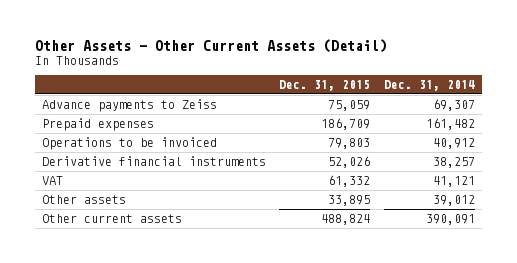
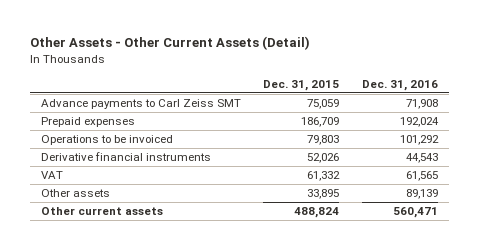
- | Dec. 31, 2015 | Dec. 31, 2014
+ | Dec. 31, 2015 | Dec. 31, 2016
- Advance payments to Zeiss | 75,059 | 69,307
+ Advance payments to Carl Zeiss SMT | 75,059 | 71,908

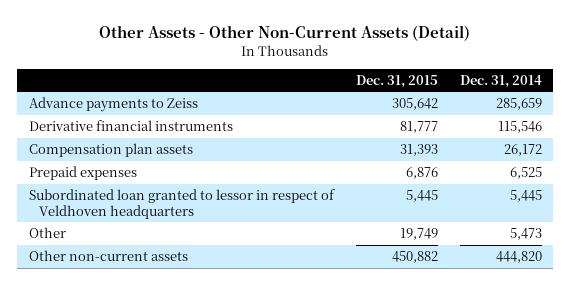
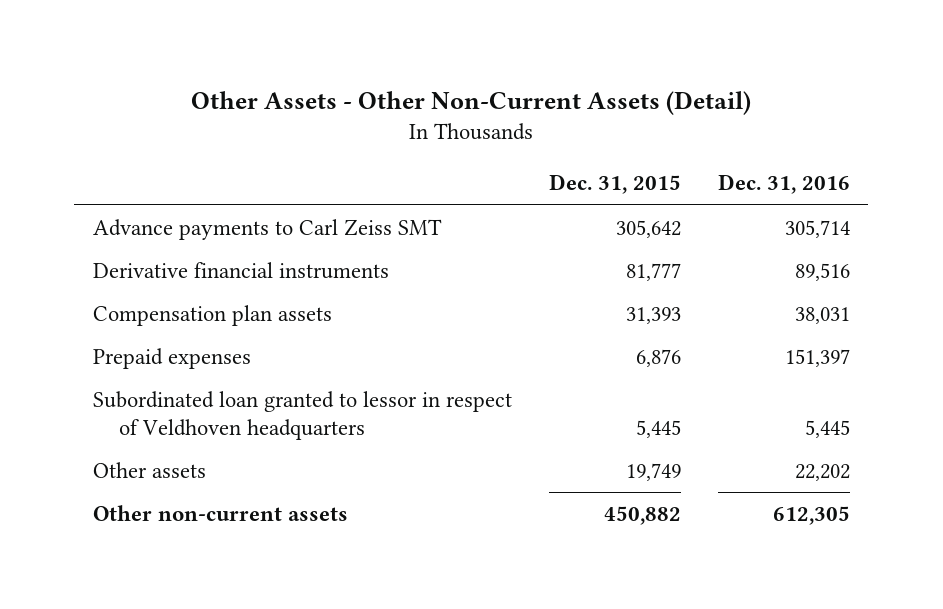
- | Dec. 31, 2015 | Dec. 31, 2014
+ | Dec. 31, 2015 | Dec. 31, 2016
- Advance payments to Zeiss | 305,642 | 285,659
+ Advance payments to Carl Zeiss SMT | 305,642 | 305,714
- Other | 19,749 | 5,473
+ Other assets | 19,749 | 22,202

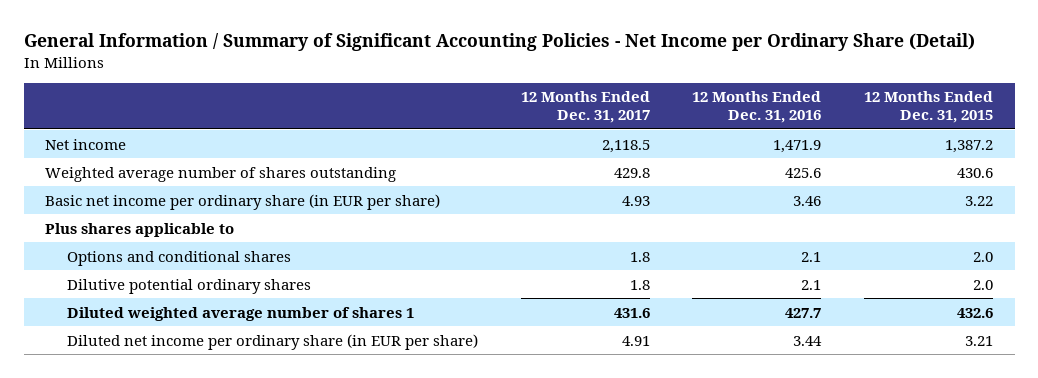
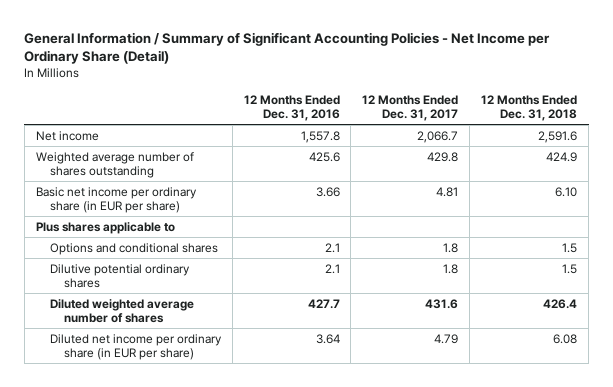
- | 12 Months Ended Dec. 31, 2017 | 12 Months Ended Dec. 31, 2016 | 12 Months Ended Dec. 31, 2015
+ | 12 Months Ended Dec. 31, 2016 | 12 Months Ended Dec. 31, 2017 | 12 Months Ended Dec. 31, 2018
- Net income | 2,118.5 | 1,471.9 | 1,387.2
+ Net income | 1,557.8 | 2,066.7 | 2,591.6
- Basic net income per ordinary share (in EUR per share) | 4.93 | 3.46 | 3.22
+ Basic net income per ordinary share (in EUR per share) | 3.66 | 4.81 | 6.10
- Diluted weighted average number of shares 1 | 431.6 | 427.7 | 432.6
- Diluted net income per ordinary share (in EUR per share) | 4.91 | 3.44 | 3.21
+ Diluted weighted average number of shares | 427.7 | 431.6 | 426.4
+ Diluted net income per ordinary share (in EUR per share) | 3.64 | 4.79 | 6.08

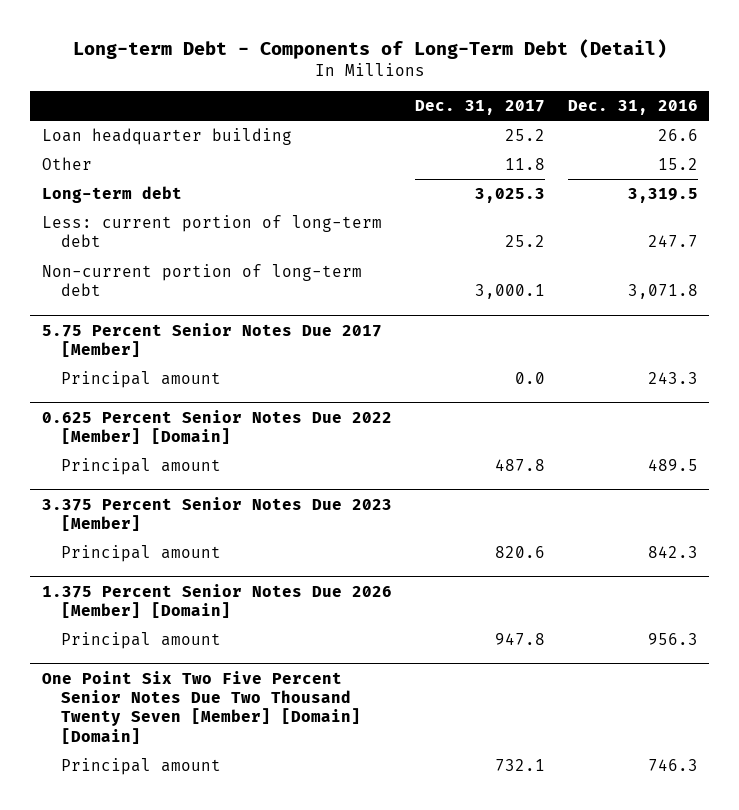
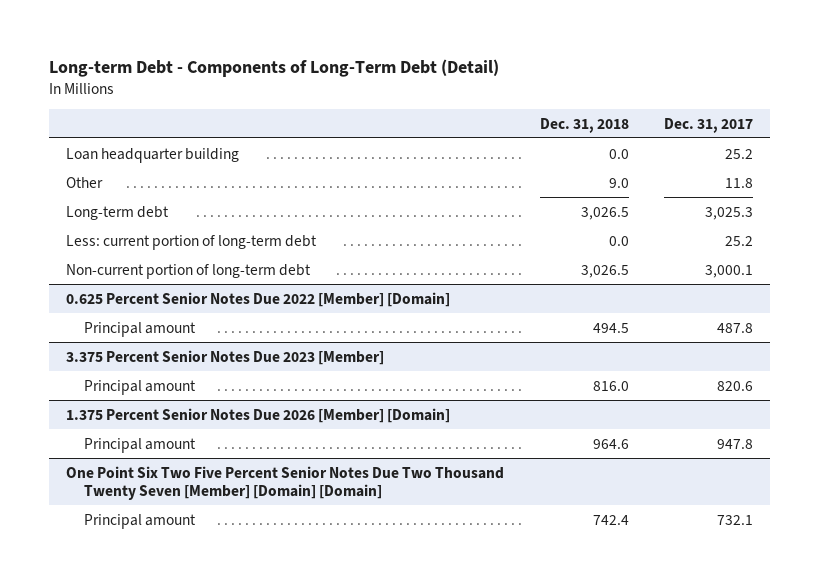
- | Dec. 31, 2017 | Dec. 31, 2016
+ | Dec. 31, 2018 | Dec. 31, 2017
- 5.75 Percent Senior Notes Due 2017 [Member]
- Principal amount | 0.0 | 243.3

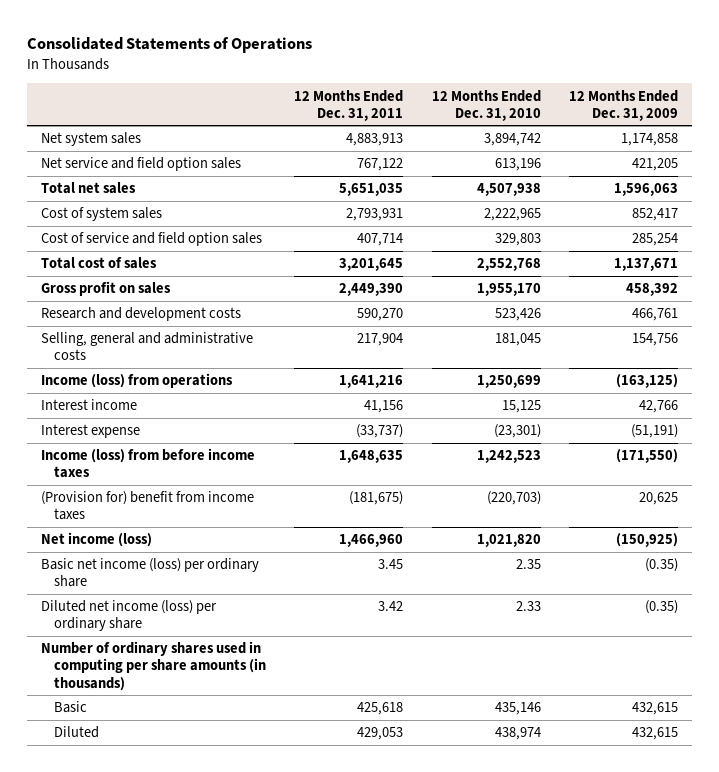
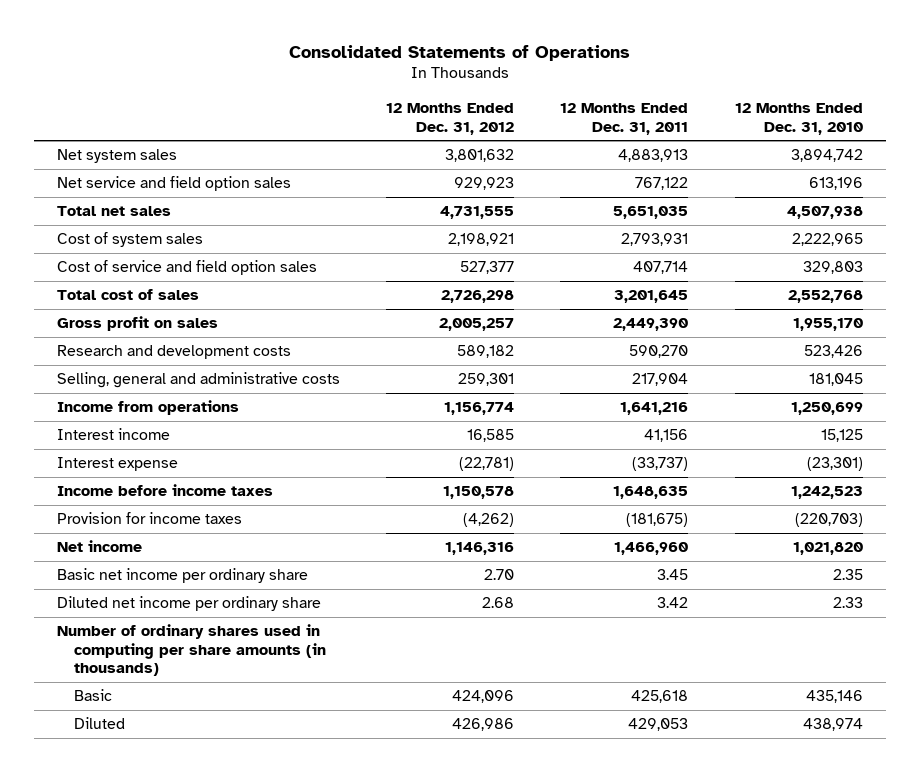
- | 12 Months Ended Dec. 31, 2011 | 12 Months Ended Dec. 31, 2010 | 12 Months Ended Dec. 31, 2009
+ | 12 Months Ended Dec. 31, 2012 | 12 Months Ended Dec. 31, 2011 | 12 Months Ended Dec. 31, 2010
- Income (loss) from operations | 1,641,216 | 1,250,699 | (163,125)
+ Income from operations | 1,156,774 | 1,641,216 | 1,250,699
- Income (loss) from before income taxes | 1,648,635 | 1,242,523 | (171,550)
- (Provision for) benefit from income taxes | (181,675) | (220,703) | 20,625
- Net income (loss) | 1,466,960 | 1,021,820 | (150,925)
- Basic net income (loss) per ordinary share | 3.45 | 2.35 | (0.35)
- Diluted net income (loss) per ordinary share | 3.42 | 2.33 | (0.35)
+ Income before income taxes | 1,150,578 | 1,648,635 | 1,242,523
+ Provision for income taxes | (4,262) | (181,675) | (220,703)
+ Net income | 1,146,316 | 1,466,960 | 1,021,820
+ Basic net income per ordinary share | 2.70 | 3.45 | 2.35
+ Diluted net income per ordinary share | 2.68 | 3.42 | 2.33

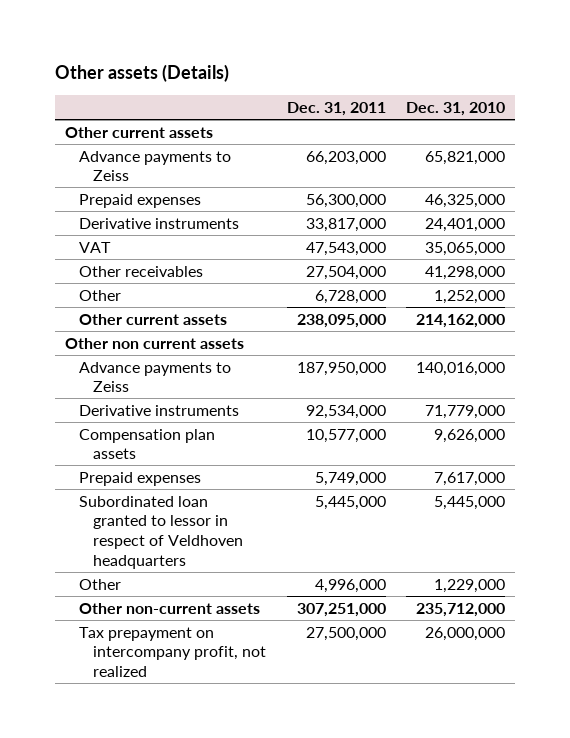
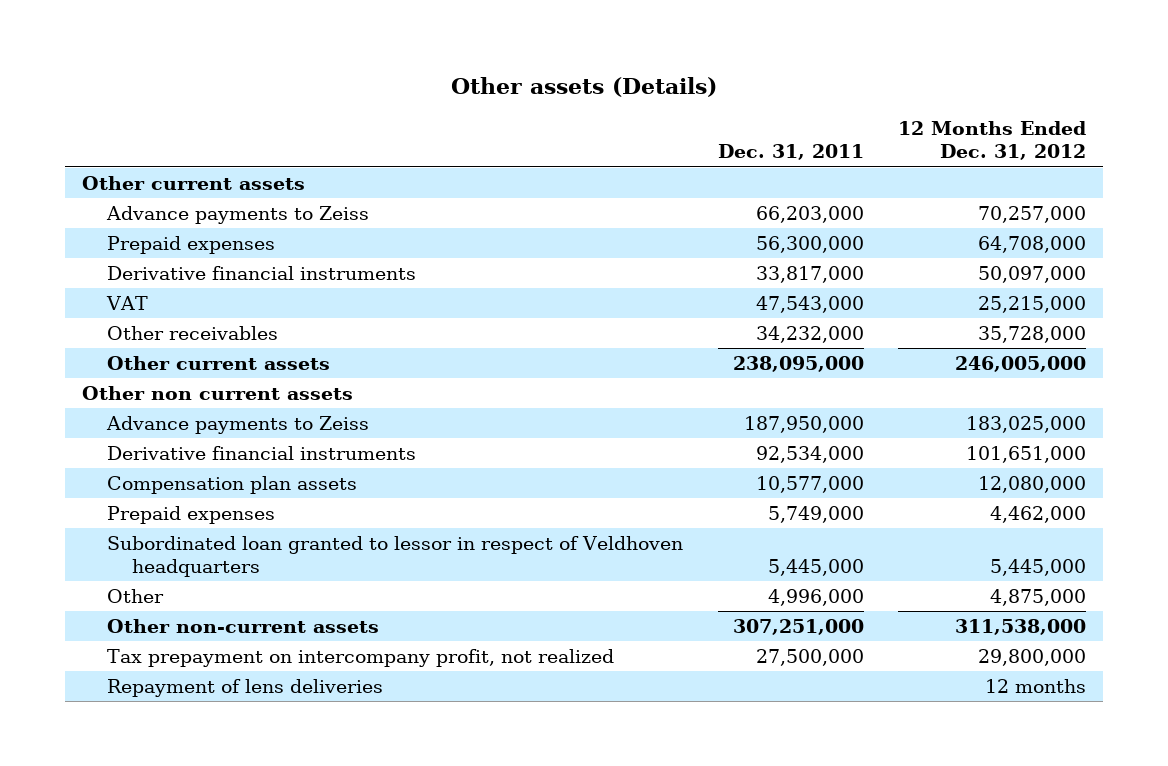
- | Dec. 31, 2011 | Dec. 31, 2010
+ | Dec. 31, 2011 | 12 Months Ended Dec. 31, 2012
- Derivative instruments | 33,817,000 | 24,401,000
+ Derivative financial instruments | 33,817,000 | 50,097,000
- Other receivables | 27,504,000 | 41,298,000
- Other | 6,728,000 | 1,252,000
+ Other receivables | 34,232,000 | 35,728,000
- Derivative instruments | 92,534,000 | 71,779,000
+ Derivative financial instruments | 92,534,000 | 101,651,000
+ Repayment of lens deliveries | | 12 months

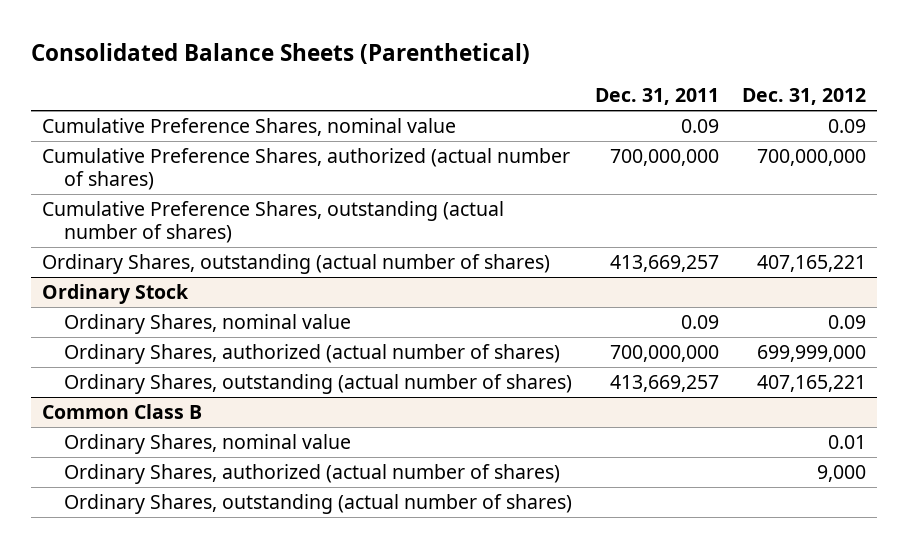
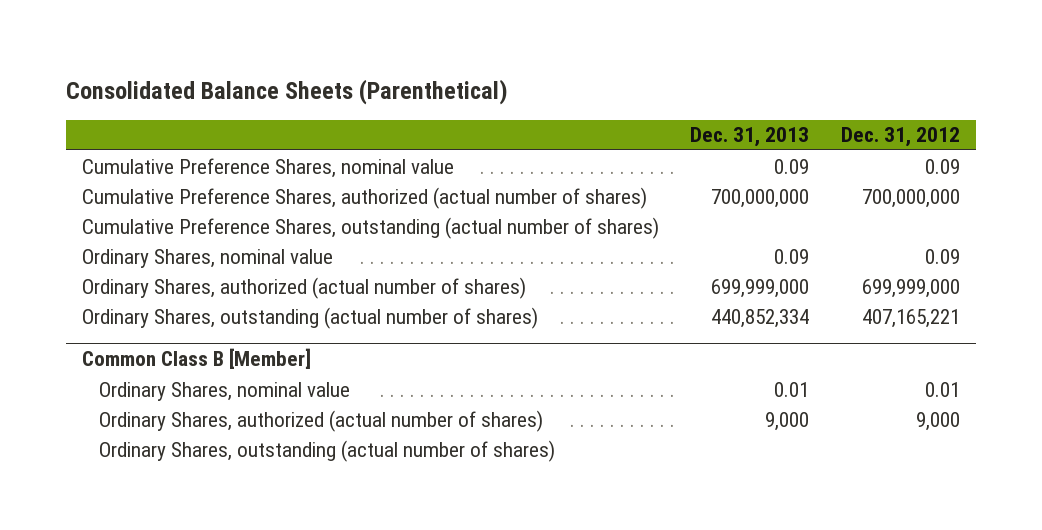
- | Dec. 31, 2011 | Dec. 31, 2012
+ | Dec. 31, 2013 | Dec. 31, 2012
- Ordinary Shares, outstanding (actual number of shares) | 413,669,257 | 407,165,221
- Ordinary Stock
- Common Class B
+ Common Class B [Member]

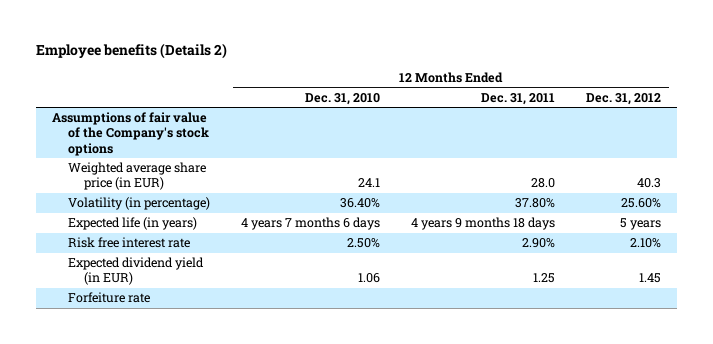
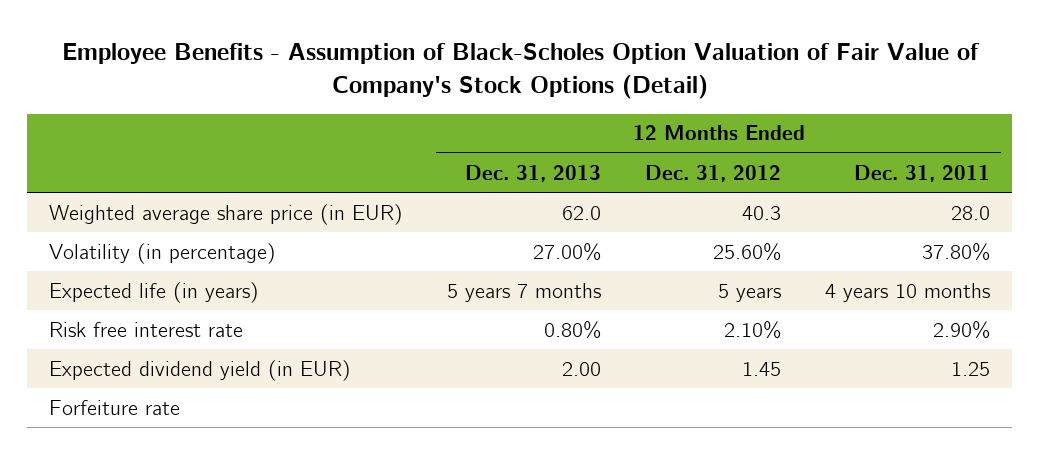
- Employee benefits (Details 2)
+ Employee Benefits - Assumption of Black-Scholes Option Valuation of Fair Value of Company's Stock Options (Detail)
- | 12 Months Ended Dec. 31, 2010 | 12 Months Ended Dec. 31, 2011 | 12 Months Ended Dec. 31, 2012
+ | 12 Months Ended Dec. 31, 2013 | 12 Months Ended Dec. 31, 2012 | 12 Months Ended Dec. 31, 2011
- Assumptions of fair value of the Company's stock options
- Expected life (in years) | 4 years 7 months 6 days | 4 years 9 months 18 days | 5 years
+ Expected life (in years) | 5 years 7 months | 5 years | 4 years 10 months

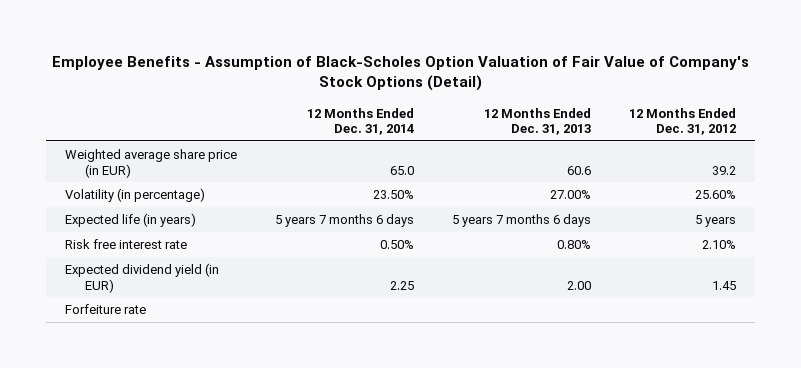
- | 12 Months Ended Dec. 31, 2013 | 12 Months Ended Dec. 31, 2012 | 12 Months Ended Dec. 31, 2011
+ | 12 Months Ended Dec. 31, 2014 | 12 Months Ended Dec. 31, 2013 | 12 Months Ended Dec. 31, 2012
- Weighted average share price (in EUR) | 62.0 | 40.3 | 28.0
+ Weighted average share price (in EUR) | 65.0 | 60.6 | 39.2
- Expected life (in years) | 5 years 7 months | 5 years | 4 years 10 months
+ Expected life (in years) | 5 years 7 months 6 days | 5 years 7 months 6 days | 5 years

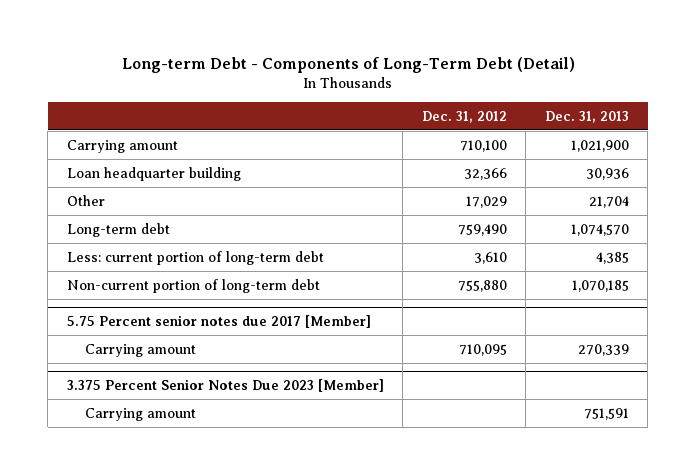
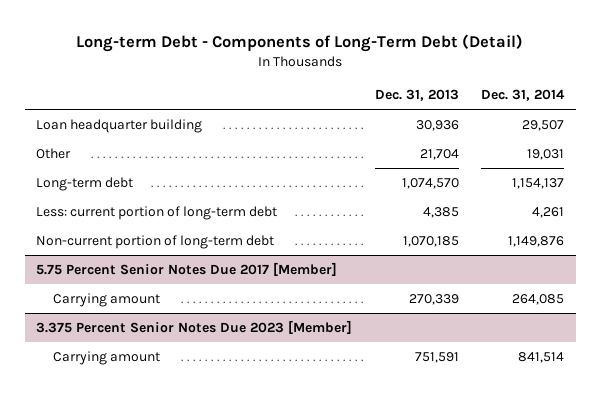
- | Dec. 31, 2012 | Dec. 31, 2013
+ | Dec. 31, 2013 | Dec. 31, 2014
- Carrying amount | 710,100 | 1,021,900
- 5.75 Percent senior notes due 2017 [Member]
+ 5.75 Percent Senior Notes Due 2017 [Member]

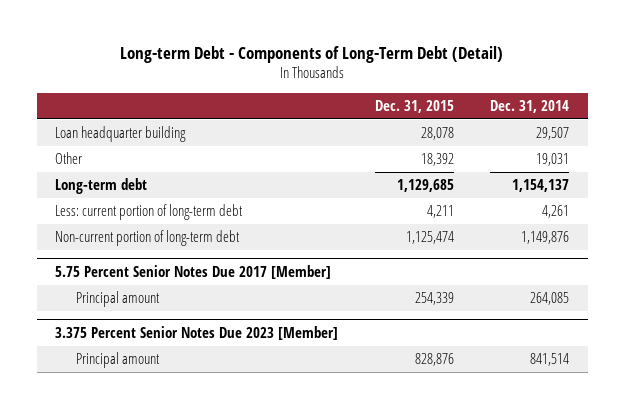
- | Dec. 31, 2013 | Dec. 31, 2014
+ | Dec. 31, 2015 | Dec. 31, 2014
@ 5.75 Percent Senior Notes Due 2017 [Member]
- Carrying amount | 270,339 | 264,085
+ Principal amount | 254,339 | 264,085
@ 3.375 Percent Senior Notes Due 2023 [Member]
- Carrying amount | 751,591 | 841,514
+ Principal amount | 828,876 | 841,514

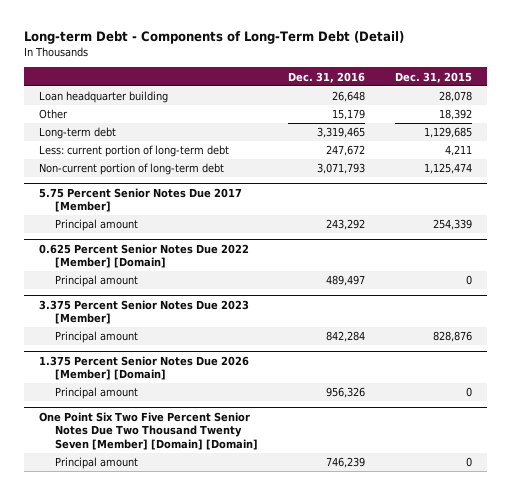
- | Dec. 31, 2015 | Dec. 31, 2014
+ | Dec. 31, 2016 | Dec. 31, 2015
+ 0.625 Percent Senior Notes Due 2022 [Member] [Domain]
+ Principal amount | 489,497 | 0
+ 1.375 Percent Senior Notes Due 2026 [Member] [Domain]
+ Principal amount | 956,326 | 0
+ One Point Six Two Five Percent Senior Notes Due Two Thousand Twenty Seven [Member] [Domain] [Domain]
+ Principal amount | 746,239 | 0

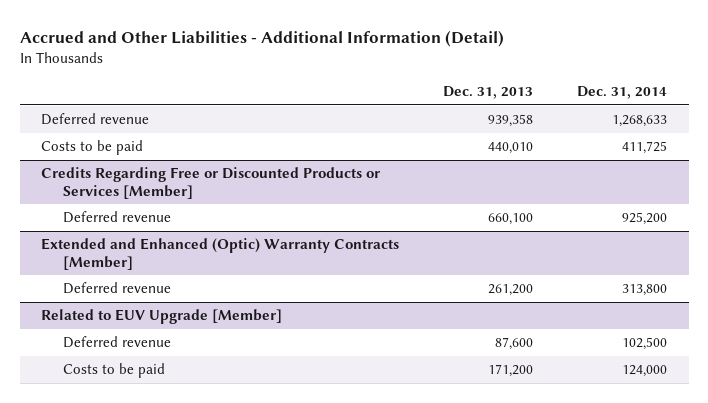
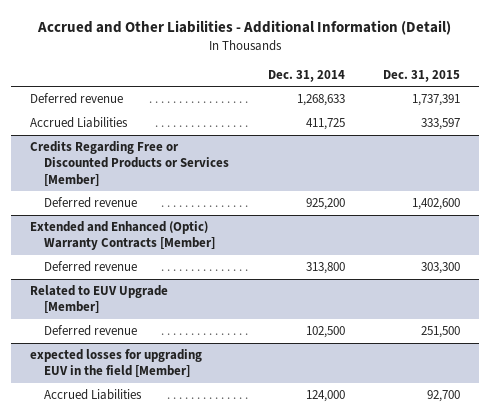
- | Dec. 31, 2013 | Dec. 31, 2014
+ | Dec. 31, 2014 | Dec. 31, 2015
- Costs to be paid | 440,010 | 411,725
+ Accrued Liabilities | 411,725 | 333,597
@ Related to EUV Upgrade [Member]
- Costs to be paid | 171,200 | 124,000
+ expected losses for upgrading EUV in the field [Member]
+ Accrued Liabilities | 124,000 | 92,700

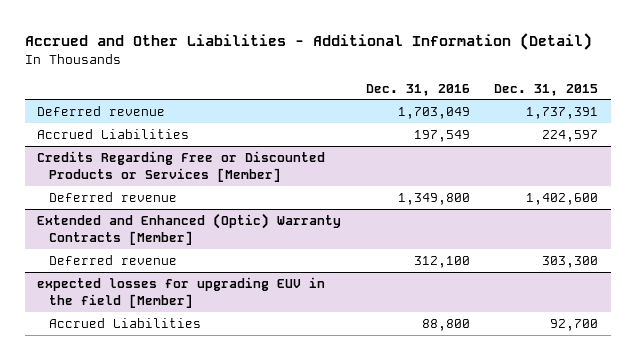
- | Dec. 31, 2014 | Dec. 31, 2015
+ | Dec. 31, 2016 | Dec. 31, 2015
- Accrued Liabilities | 411,725 | 333,597
+ Accrued Liabilities | 197,549 | 224,597
- Related to EUV Upgrade [Member]
- Deferred revenue | 102,500 | 251,500

